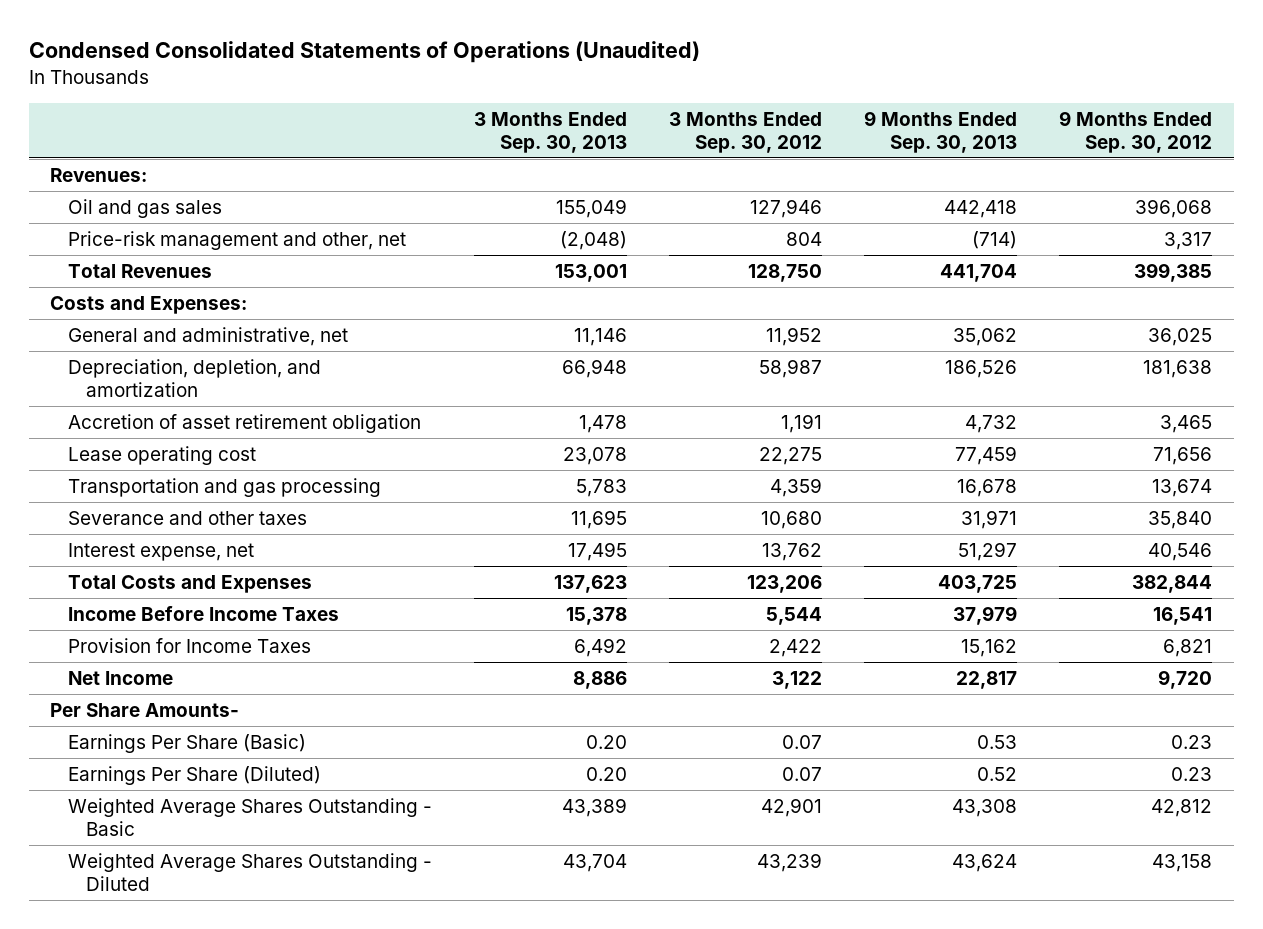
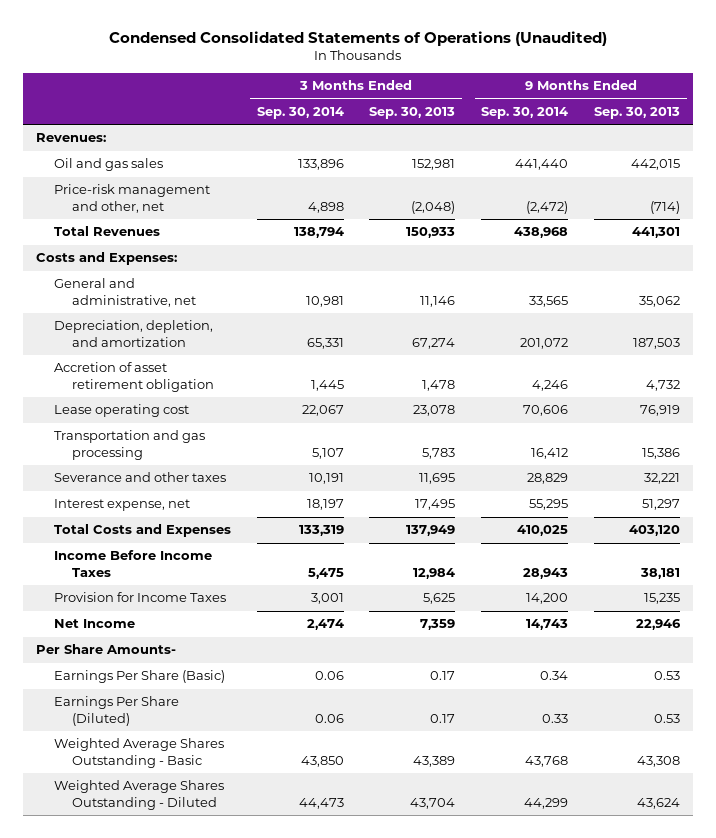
- | 3 Months Ended Sep. 30, 2013 | 3 Months Ended Sep. 30, 2012 | 9 Months Ended Sep. 30, 2013 | 9 Months Ended Sep. 30, 2012
+ | 3 Months Ended Sep. 30, 2014 | 3 Months Ended Sep. 30, 2013 | 9 Months Ended Sep. 30, 2014 | 9 Months Ended Sep. 30, 2013
- Oil and gas sales | 155,049 | 127,946 | 442,418 | 396,068
+ Oil and gas sales | 133,896 | 152,981 | 441,440 | 442,015
- Total Revenues | 153,001 | 128,750 | 441,704 | 399,385
+ Total Revenues | 138,794 | 150,933 | 438,968 | 441,301
- Depreciation, depletion, and amortization | 66,948 | 58,987 | 186,526 | 181,638
+ Depreciation, depletion, and amortization | 65,331 | 67,274 | 201,072 | 187,503
- Lease operating cost | 23,078 | 22,275 | 77,459 | 71,656
- Transportation and gas processing | 5,783 | 4,359 | 16,678 | 13,674
- Severance and other taxes | 11,695 | 10,680 | 31,971 | 35,840
+ Lease operating cost | 22,067 | 23,078 | 70,606 | 76,919
+ Transportation and gas processing | 5,107 | 5,783 | 16,412 | 15,386
+ Severance and other taxes | 10,191 | 11,695 | 28,829 | 32,221
- Total Costs and Expenses | 137,623 | 123,206 | 403,725 | 382,844
- Income Before Income Taxes | 15,378 | 5,544 | 37,979 | 16,541
- Provision for Income Taxes | 6,492 | 2,422 | 15,162 | 6,821
- Net Income | 8,886 | 3,122 | 22,817 | 9,720
+ Total Costs and Expenses | 133,319 | 137,949 | 410,025 | 403,120
+ Income Before Income Taxes | 5,475 | 12,984 | 28,943 | 38,181
+ Provision for Income Taxes | 3,001 | 5,625 | 14,200 | 15,235
+ Net Income | 2,474 | 7,359 | 14,743 | 22,946
- Earnings Per Share (Basic) | 0.20 | 0.07 | 0.53 | 0.23
- Earnings Per Share (Diluted) | 0.20 | 0.07 | 0.52 | 0.23
+ Earnings Per Share (Basic) | 0.06 | 0.17 | 0.34 | 0.53
+ Earnings Per Share (Diluted) | 0.06 | 0.17 | 0.33 | 0.53

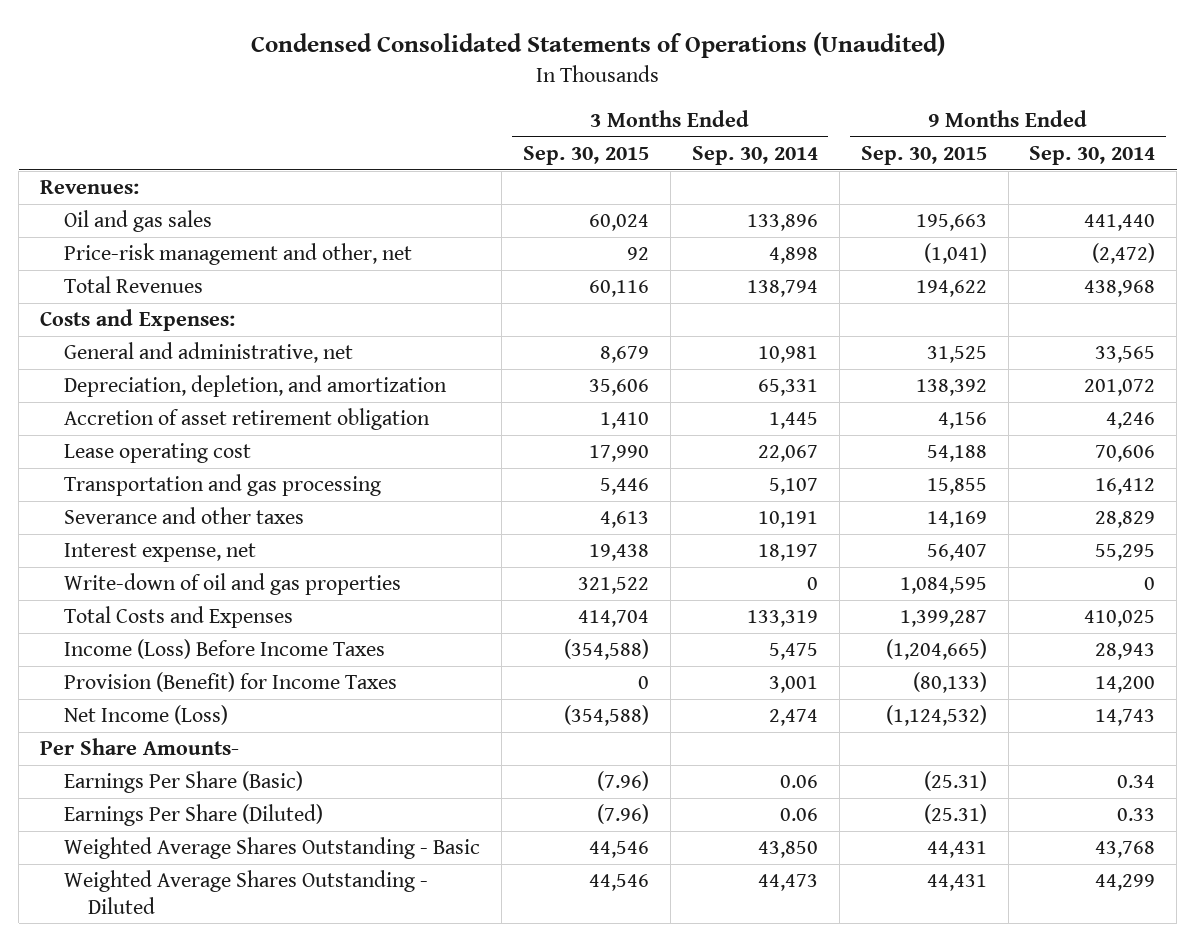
- | 3 Months Ended Sep. 30, 2014 | 3 Months Ended Sep. 30, 2013 | 9 Months Ended Sep. 30, 2014 | 9 Months Ended Sep. 30, 2013
+ | 3 Months Ended Sep. 30, 2015 | 3 Months Ended Sep. 30, 2014 | 9 Months Ended Sep. 30, 2015 | 9 Months Ended Sep. 30, 2014
+ Write-down of oil and gas properties | 321,522 | 0 | 1,084,595 | 0
- Income Before Income Taxes | 5,475 | 12,984 | 28,943 | 38,181
- Provision for Income Taxes | 3,001 | 5,625 | 14,200 | 15,235
- Net Income | 2,474 | 7,359 | 14,743 | 22,946
+ Income (Loss) Before Income Taxes | (354,588) | 5,475 | (1,204,665) | 28,943
+ Provision (Benefit) for Income Taxes | 0 | 3,001 | (80,133) | 14,200
+ Net Income (Loss) | (354,588) | 2,474 | (1,124,532) | 14,743

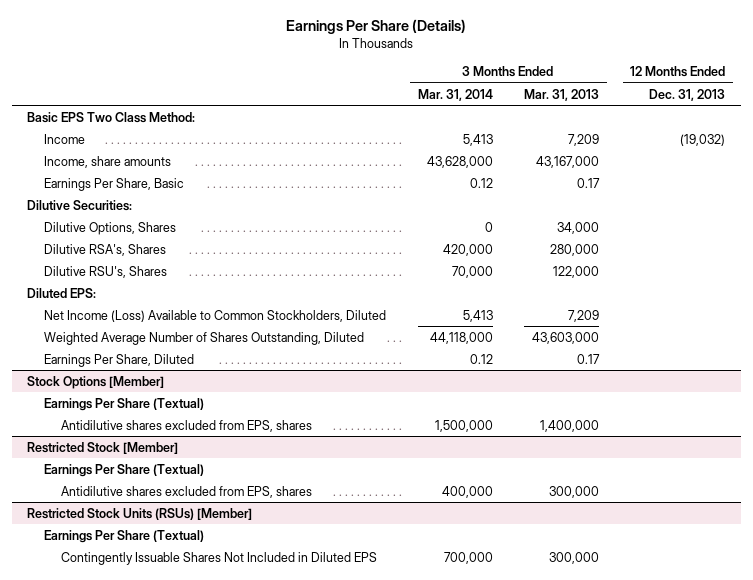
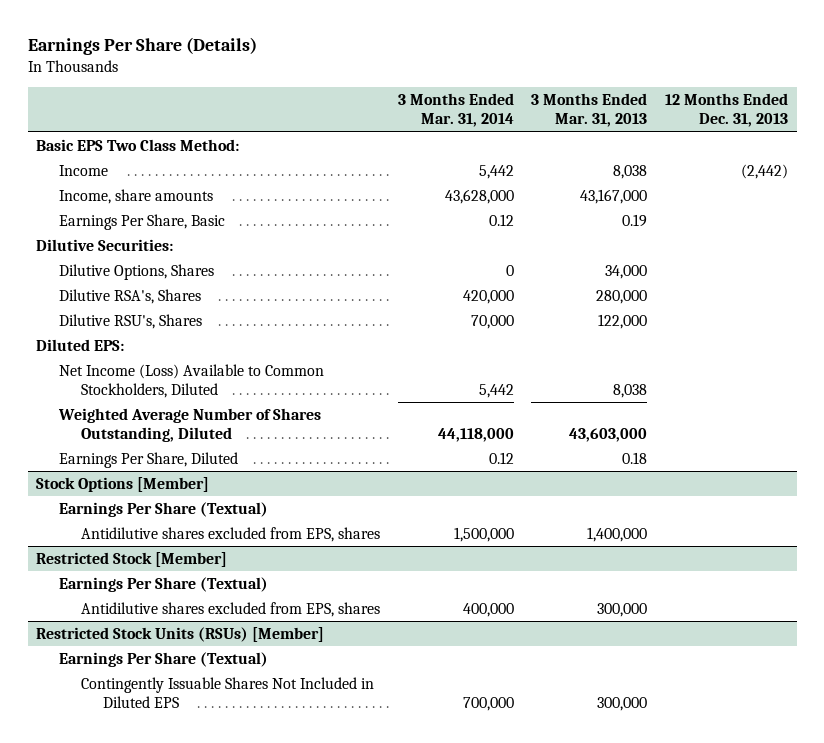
- Income | 5,413 | 7,209 | (19,032)
+ Income | 5,442 | 8,038 | (2,442)
- Earnings Per Share, Basic | 0.12 | 0.17 |
+ Earnings Per Share, Basic | 0.12 | 0.19 |
- Net Income (Loss) Available to Common Stockholders, Diluted | 5,413 | 7,209 |
+ Net Income (Loss) Available to Common Stockholders, Diluted | 5,442 | 8,038 |
- Earnings Per Share, Diluted | 0.12 | 0.17 |
+ Earnings Per Share, Diluted | 0.12 | 0.18 |

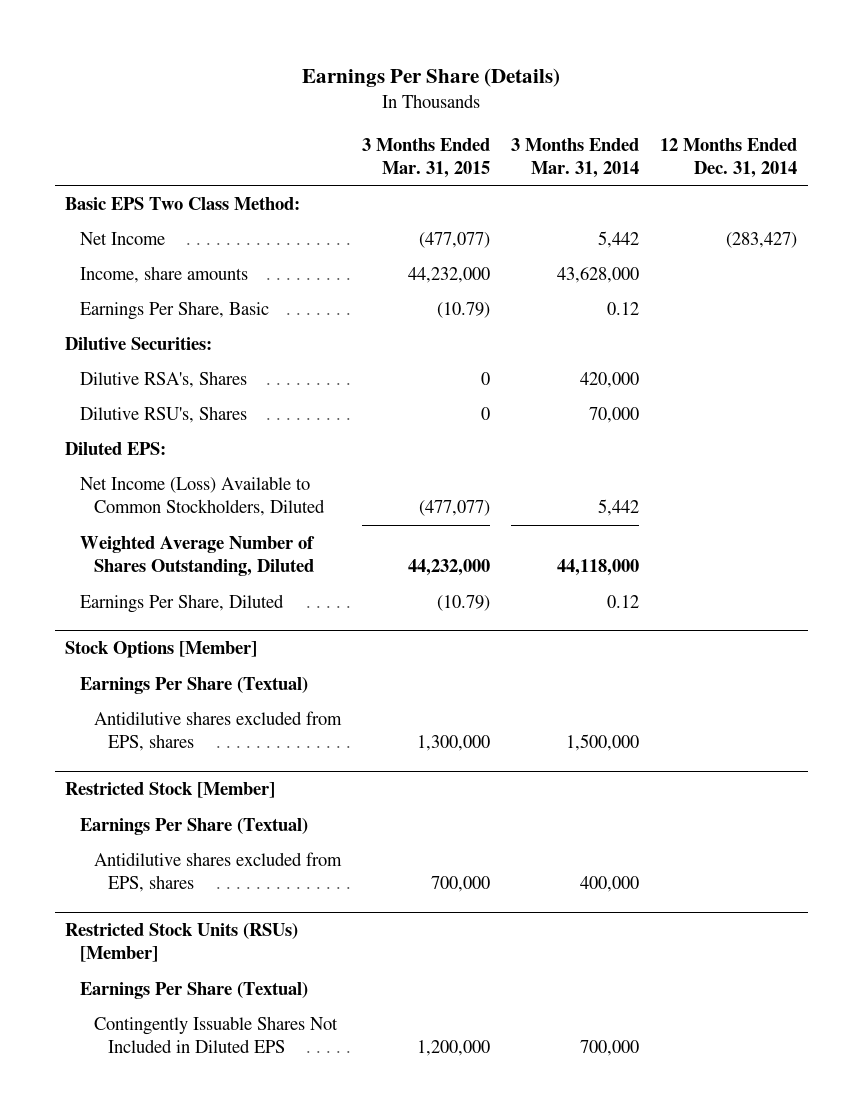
- | 3 Months Ended Mar. 31, 2014 | 3 Months Ended Mar. 31, 2013 | 12 Months Ended Dec. 31, 2013
+ | 3 Months Ended Mar. 31, 2015 | 3 Months Ended Mar. 31, 2014 | 12 Months Ended Dec. 31, 2014
- Income | 5,442 | 8,038 | (2,442)
+ Net Income | (477,077) | 5,442 | (283,427)
- Dilutive Options, Shares | 0 | 34,000 |

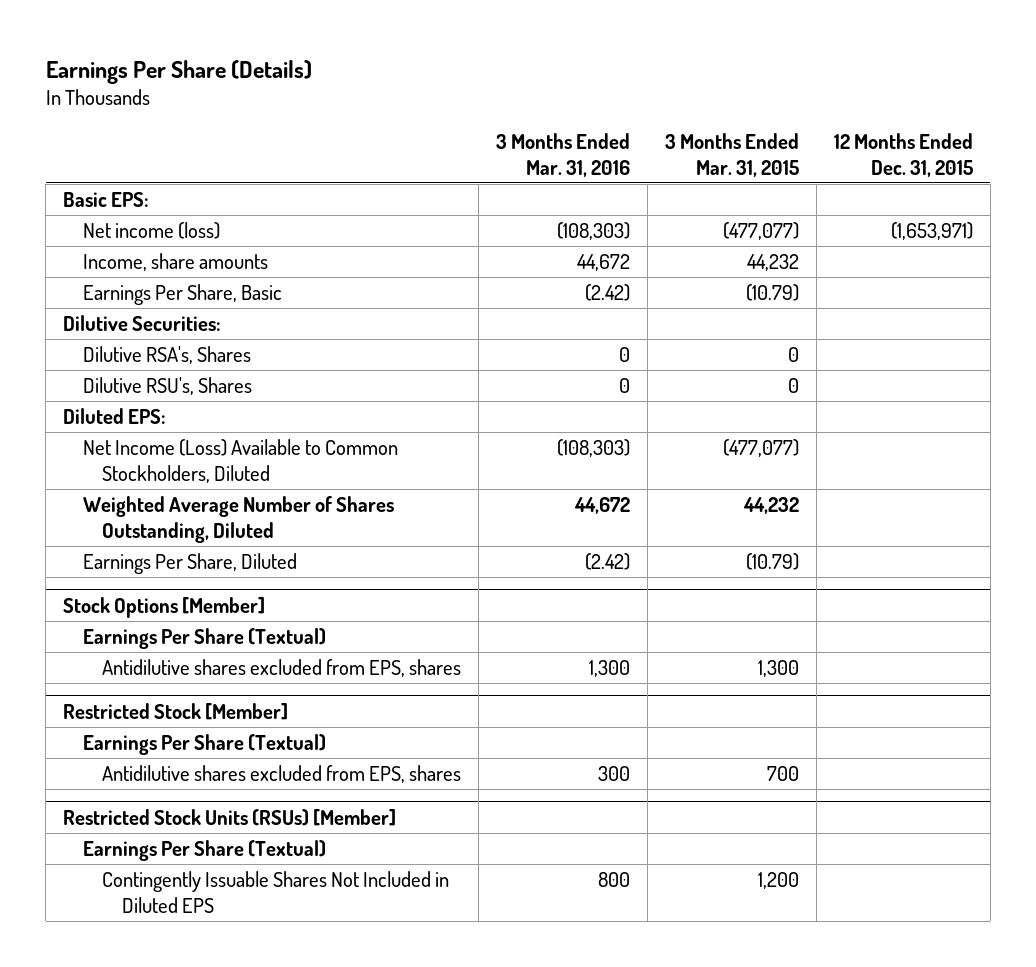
- | 3 Months Ended Mar. 31, 2015 | 3 Months Ended Mar. 31, 2014 | 12 Months Ended Dec. 31, 2014
+ | 3 Months Ended Mar. 31, 2016 | 3 Months Ended Mar. 31, 2015 | 12 Months Ended Dec. 31, 2015
- Basic EPS Two Class Method:
- Net Income | (477,077) | 5,442 | (283,427)
- Income, share amounts | 44,232,000 | 43,628,000 |
+ Basic EPS:
+ Net income (loss) | (108,303) | (477,077) | (1,653,971)
+ Income, share amounts | 44,672 | 44,232 |
- Weighted Average Number of Shares Outstanding, Diluted | 44,232,000 | 44,118,000 |
+ Weighted Average Number of Shares Outstanding, Diluted | 44,672 | 44,232 |
@ Stock Options [Member]
- Antidilutive shares excluded from EPS, shares | 1,300,000 | 1,500,000 |
+ Antidilutive shares excluded from EPS, shares | 1,300 | 1,300 |
@ Restricted Stock [Member]
- Antidilutive shares excluded from EPS, shares | 700,000 | 400,000 |
+ Antidilutive shares excluded from EPS, shares | 300 | 700 |
@ Restricted Stock Units (RSUs) [Member]
- Contingently Issuable Shares Not Included in Diluted EPS | 1,200,000 | 700,000 |
+ Contingently Issuable Shares Not Included in Diluted EPS | 800 | 1,200 |

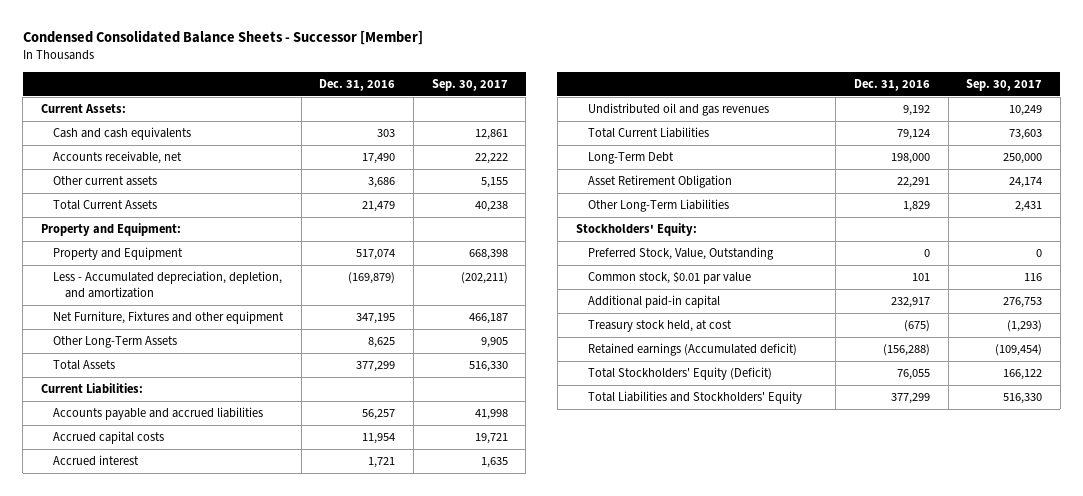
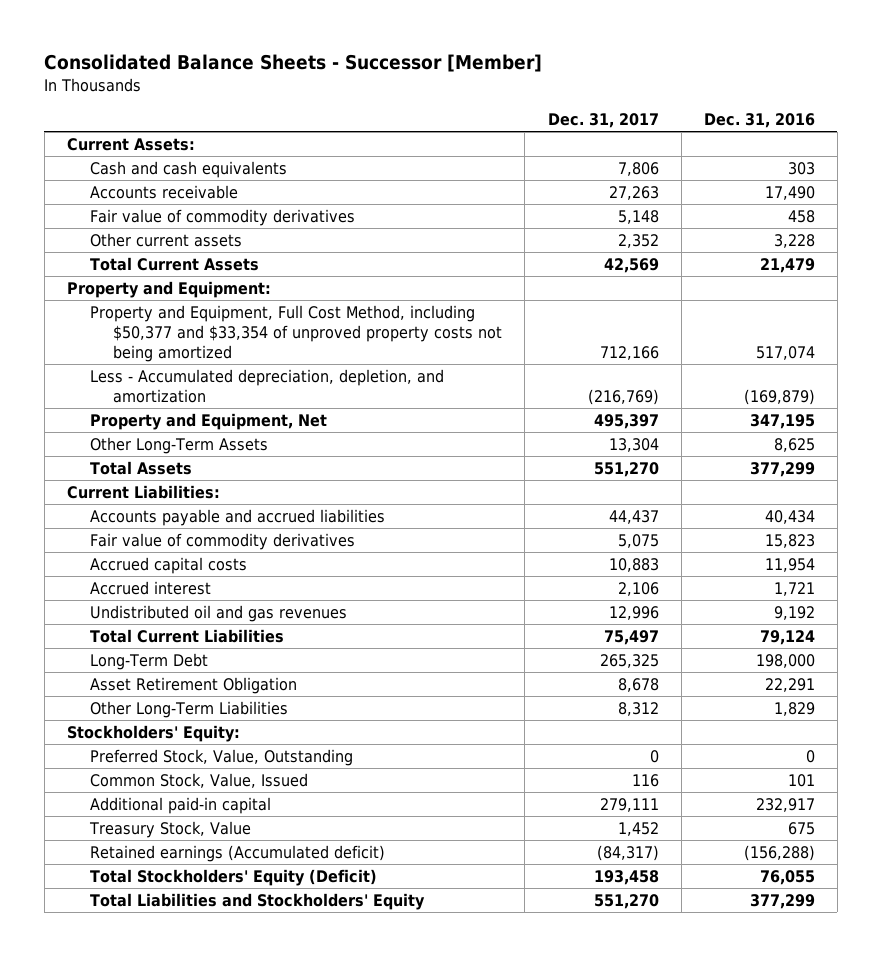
- Condensed Consolidated Balance Sheets - Successor [Member]
+ Consolidated Balance Sheets - Successor [Member]
- | Dec. 31, 2016 | Sep. 30, 2017
+ | Dec. 31, 2017 | Dec. 31, 2016
- Accounts receivable, net | 17,490 | 22,222
- Other current assets | 3,686 | 5,155
+ Accounts receivable | 27,263 | 17,490
+ Fair value of commodity derivatives | 5,148 | 458
+ Other current assets | 2,352 | 3,228
- Property and Equipment | 517,074 | 668,398
+ Property and Equipment, Full Cost Method, including $50,377 and $33,354 of unproved property costs not being amortized | 712,166 | 517,074
- Net Furniture, Fixtures and other equipment | 347,195 | 466,187
+ Property and Equipment, Net | 495,397 | 347,195
- Accounts payable and accrued liabilities | 56,257 | 41,998
+ Accounts payable and accrued liabilities | 44,437 | 40,434
+ Fair value of commodity derivatives | 5,075 | 15,823
- Common stock, $0.01 par value | 101 | 116
+ Common Stock, Value, Issued | 116 | 101
- Treasury stock held, at cost | (675) | (1,293)
+ Treasury Stock, Value | 1,452 | 675

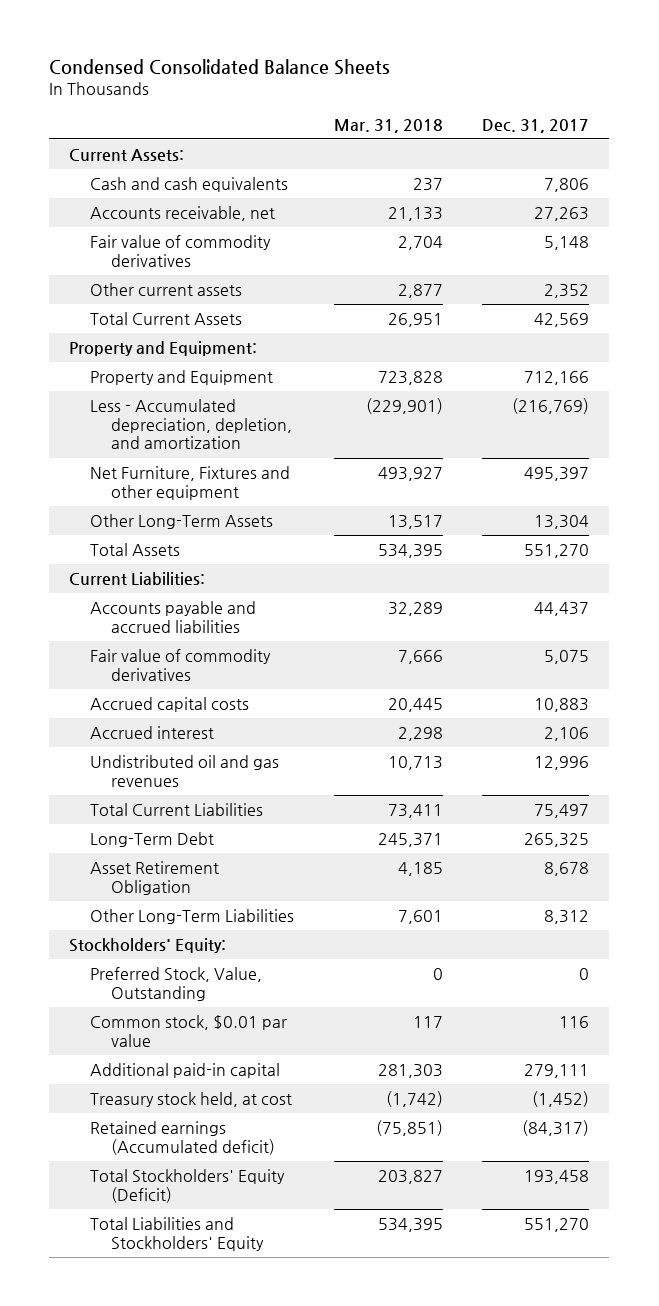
- Consolidated Balance Sheets - Successor [Member]
+ Condensed Consolidated Balance Sheets
- | Dec. 31, 2017 | Dec. 31, 2016
+ | Mar. 31, 2018 | Dec. 31, 2017
- Accounts receivable | 27,263 | 17,490
+ Accounts receivable, net | 21,133 | 27,263
- Property and Equipment, Full Cost Method, including $50,377 and $33,354 of unproved property costs not being amortized | 712,166 | 517,074
+ Property and Equipment | 723,828 | 712,166
- Property and Equipment, Net | 495,397 | 347,195
+ Net Furniture, Fixtures and other equipment | 493,927 | 495,397
- Common Stock, Value, Issued | 116 | 101
+ Common stock, $0.01 par value | 117 | 116
- Treasury Stock, Value | 1,452 | 675
+ Treasury stock held, at cost | (1,742) | (1,452)

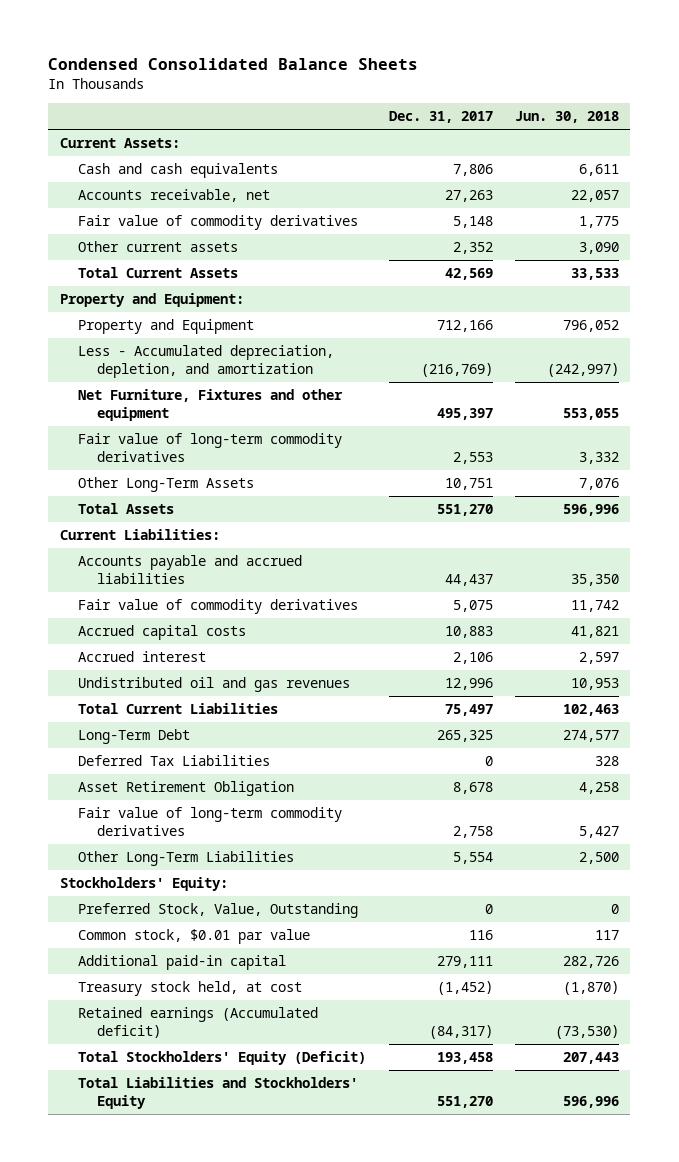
- | Mar. 31, 2018 | Dec. 31, 2017
+ | Dec. 31, 2017 | Jun. 30, 2018
- Other Long-Term Assets | 13,517 | 13,304
+ Fair value of long-term commodity derivatives | 2,553 | 3,332
+ Other Long-Term Assets | 10,751 | 7,076
+ Deferred Tax Liabilities | 0 | 328
- Other Long-Term Liabilities | 7,601 | 8,312
+ Fair value of long-term commodity derivatives | 2,758 | 5,427
+ Other Long-Term Liabilities | 5,554 | 2,500

